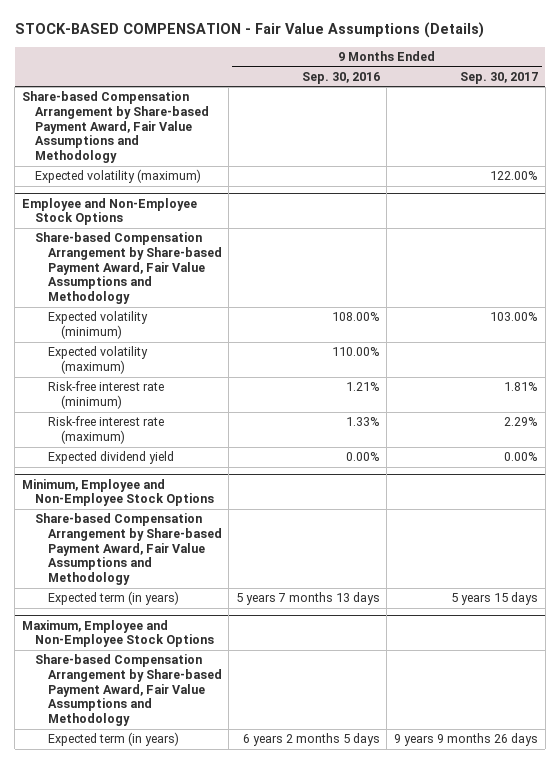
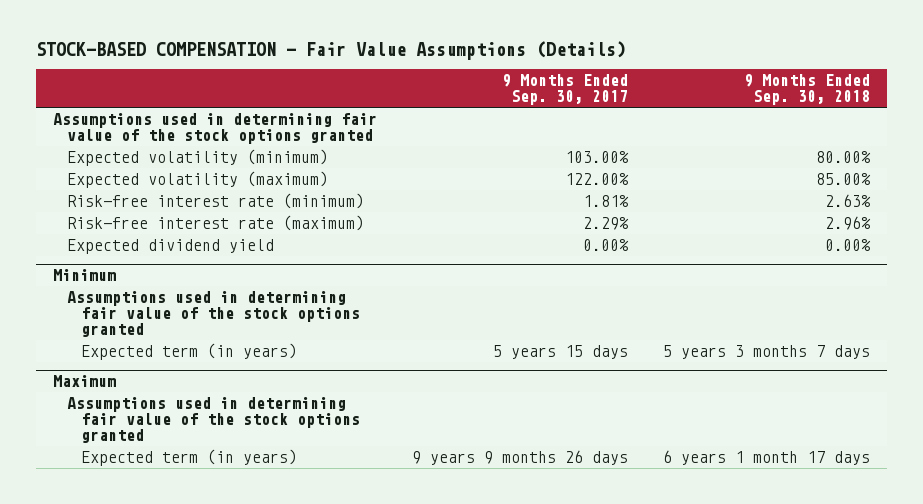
- | 9 Months Ended Sep. 30, 2016 | 9 Months Ended Sep. 30, 2017
+ | 9 Months Ended Sep. 30, 2017 | 9 Months Ended Sep. 30, 2018
- Share-based Compensation Arrangement by Share-based Payment Award, Fair Value Assumptions and Methodology
- Employee and Non-Employee Stock Options
- Share-based Compensation Arrangement by Share-based Payment Award, Fair Value Assumptions and Methodology
+ Assumptions used in determining fair value of the stock options granted
- Expected volatility (maximum) | 110.00% |
moved down: Expected volatility (maximum) | 122.00% | 85.00%
- Minimum, Employee and Non-Employee Stock Options
- Share-based Compensation Arrangement by Share-based Payment Award, Fair Value Assumptions and Methodology
+ Minimum
+ Assumptions used in determining fair value of the stock options granted
- Maximum, Employee and Non-Employee Stock Options
- Share-based Compensation Arrangement by Share-based Payment Award, Fair Value Assumptions and Methodology
+ Maximum
+ Assumptions used in determining fair value of the stock options granted

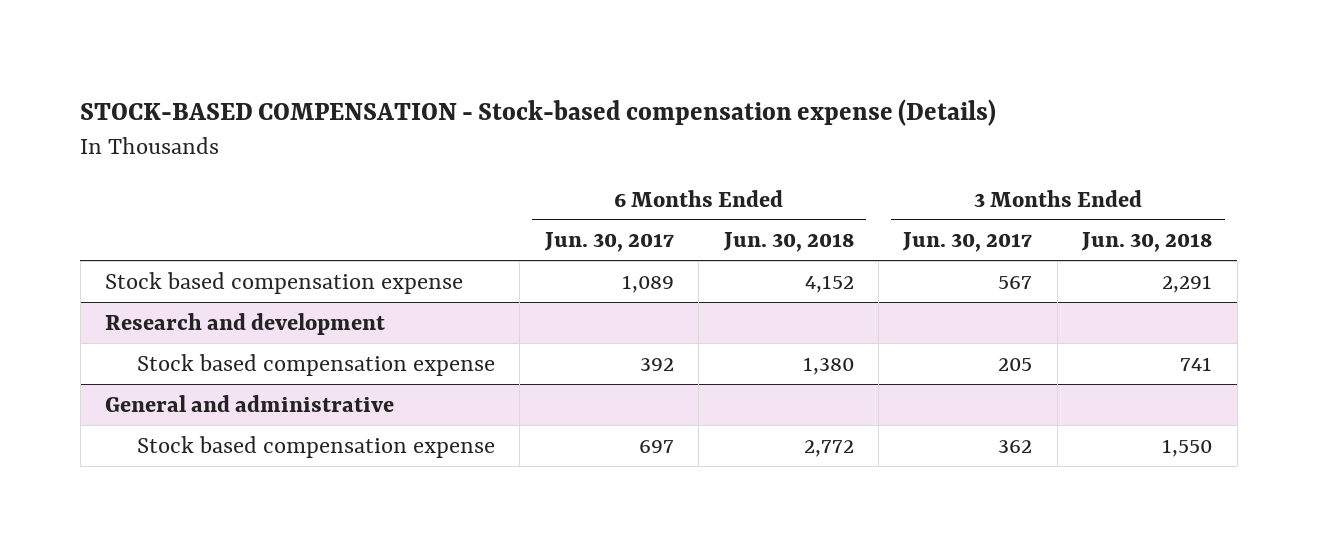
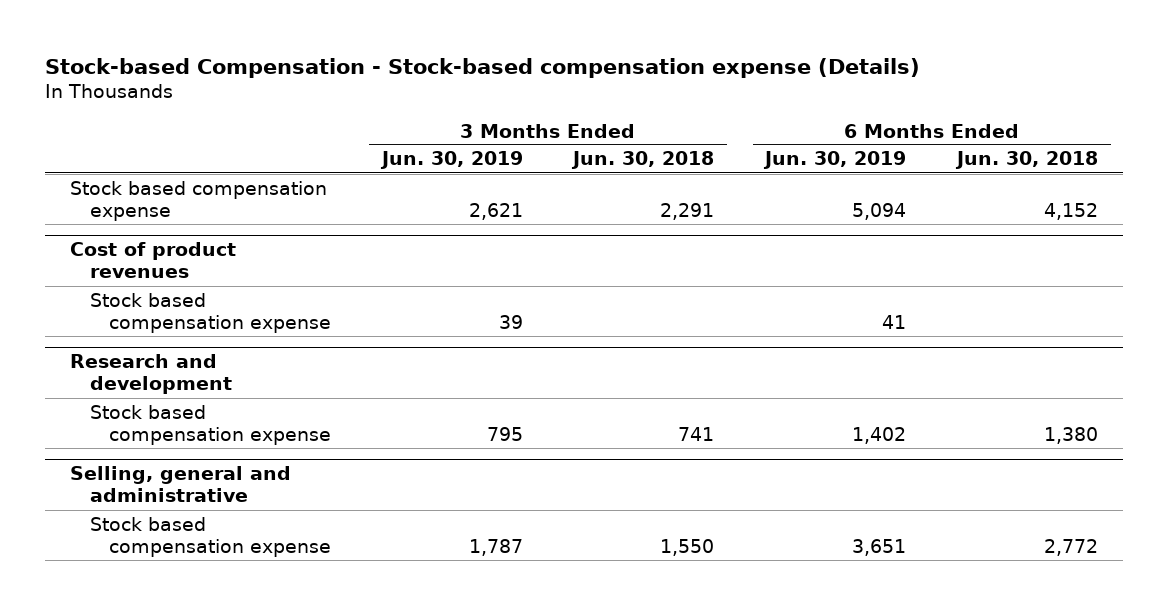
- STOCK-BASED COMPENSATION - Stock-based compensation expense (Details)
+ Stock-based Compensation - Stock-based compensation expense (Details)
- | 6 Months Ended Jun. 30, 2017 | 6 Months Ended Jun. 30, 2018 | 3 Months Ended Jun. 30, 2017 | 3 Months Ended Jun. 30, 2018
+ | 3 Months Ended Jun. 30, 2019 | 3 Months Ended Jun. 30, 2018 | 6 Months Ended Jun. 30, 2019 | 6 Months Ended Jun. 30, 2018
+ Cost of product revenues
+ Stock based compensation expense | 39 | | 41 |
- General and administrative
+ Selling, general and administrative

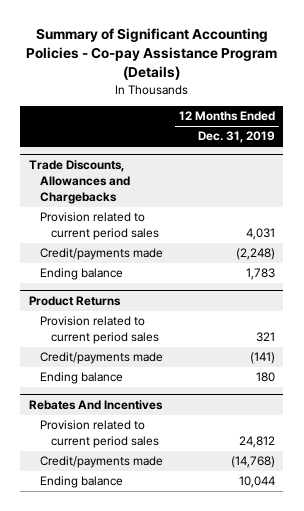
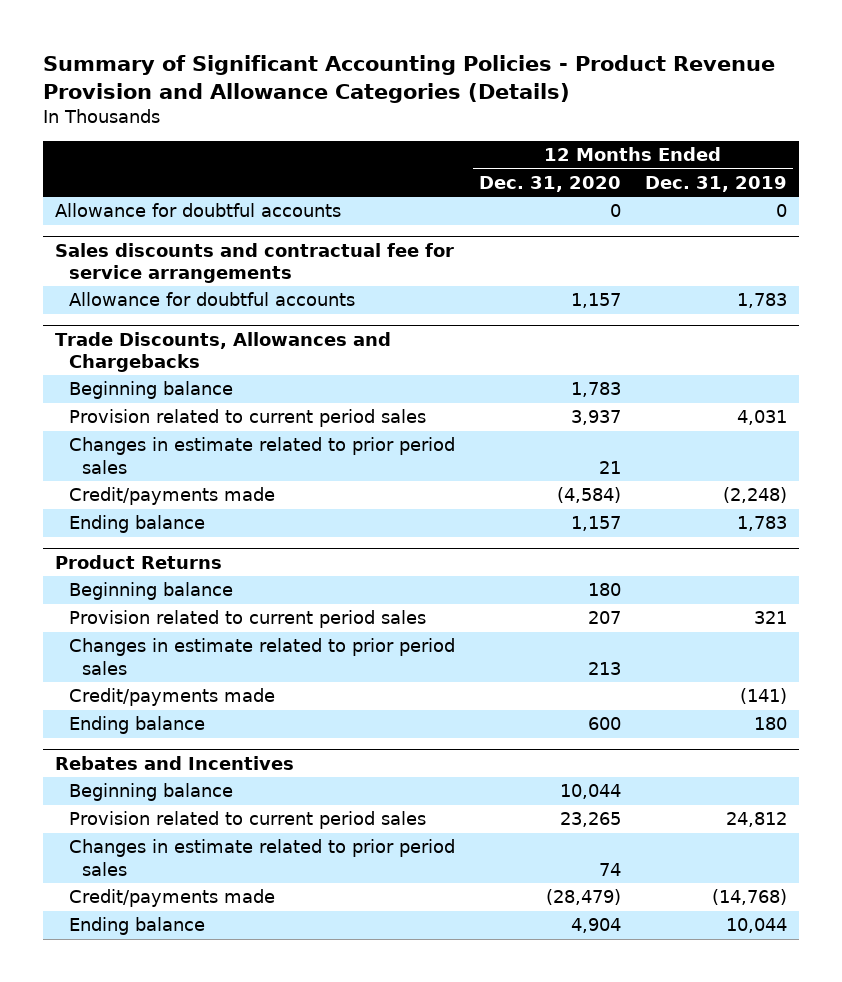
- Summary of Significant Accounting Policies - Co-pay Assistance Program (Details)
+ Summary of Significant Accounting Policies - Product Revenue Provision and Allowance Categories (Details)
- | 12 Months Ended Dec. 31, 2019
+ | 12 Months Ended Dec. 31, 2020 | 12 Months Ended Dec. 31, 2019
+ Allowance for doubtful accounts | 0 | 0
+ Sales discounts and contractual fee for service arrangements
+ Allowance for doubtful accounts | 1,157 | 1,783
@ Trade Discounts, Allowances and Chargebacks
+ Beginning balance | 1,783 |
+ Changes in estimate related to prior period sales | 21 |
@ Product Returns
+ Beginning balance | 180 |
+ Changes in estimate related to prior period sales | 213 |
- Rebates And Incentives
+ Rebates and Incentives
+ Beginning balance | 10,044 |
+ Changes in estimate related to prior period sales | 74 |

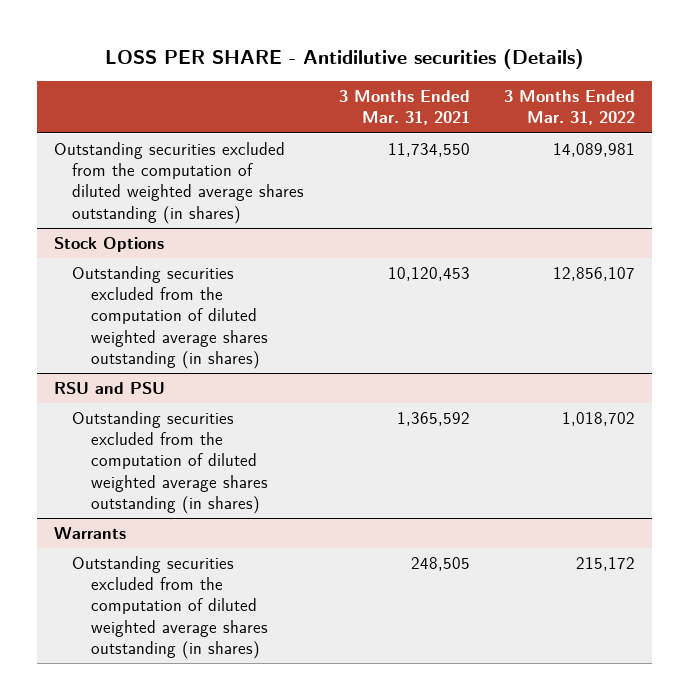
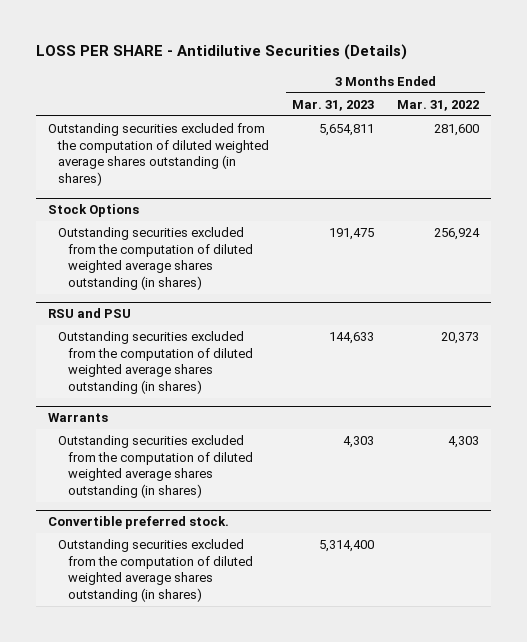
- LOSS PER SHARE - Antidilutive securities (Details)
+ LOSS PER SHARE - Antidilutive Securities (Details)
- | 3 Months Ended Mar. 31, 2021 | 3 Months Ended Mar. 31, 2022
+ | 3 Months Ended Mar. 31, 2023 | 3 Months Ended Mar. 31, 2022
- Outstanding securities excluded from the computation of diluted weighted average shares outstanding (in shares) | 11,734,550 | 14,089,981
+ Outstanding securities excluded from the computation of diluted weighted average shares outstanding (in shares) | 5,654,811 | 281,600
@ Stock Options
- Outstanding securities excluded from the computation of diluted weighted average shares outstanding (in shares) | 10,120,453 | 12,856,107
+ Outstanding securities excluded from the computation of diluted weighted average shares outstanding (in shares) | 191,475 | 256,924
@ RSU and PSU
- Outstanding securities excluded from the computation of diluted weighted average shares outstanding (in shares) | 1,365,592 | 1,018,702
+ Outstanding securities excluded from the computation of diluted weighted average shares outstanding (in shares) | 144,633 | 20,373
@ Warrants
- Outstanding securities excluded from the computation of diluted weighted average shares outstanding (in shares) | 248,505 | 215,172
+ Outstanding securities excluded from the computation of diluted weighted average shares outstanding (in shares) | 4,303 | 4,303
+ Convertible preferred stock.
+ Outstanding securities excluded from the computation of diluted weighted average shares outstanding (in shares) | 5,314,400 |

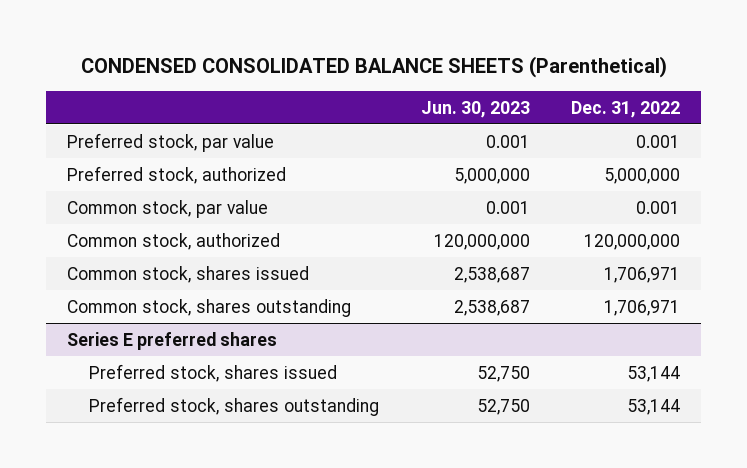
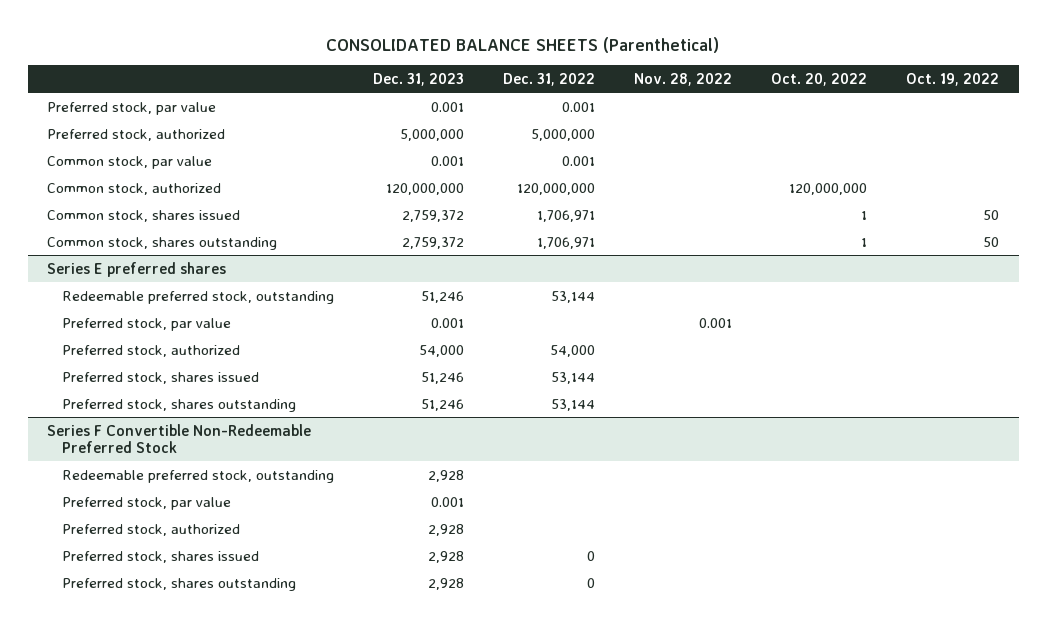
- CONDENSED CONSOLIDATED BALANCE SHEETS (Parenthetical)
+ CONSOLIDATED BALANCE SHEETS (Parenthetical)
- | Jun. 30, 2023 | Dec. 31, 2022
+ | Dec. 31, 2023 | Dec. 31, 2022 | Nov. 28, 2022 | Oct. 20, 2022 | Oct. 19, 2022
@ Series E preferred shares
+ Redeemable preferred stock, outstanding | 51,246 | 53,144 | | |
+ Preferred stock, par value | 0.001 | | 0.001 | |
+ Preferred stock, authorized | 54,000 | 54,000 | | |
+ Series F Convertible Non-Redeemable Preferred Stock
+ Redeemable preferred stock, outstanding | 2,928 | | | |
+ Preferred stock, par value | 0.001 | | | |
+ Preferred stock, authorized | 2,928 | | | |
+ Preferred stock, shares issued | 2,928 | 0 | | |
+ Preferred stock, shares outstanding | 2,928 | 0 | | |

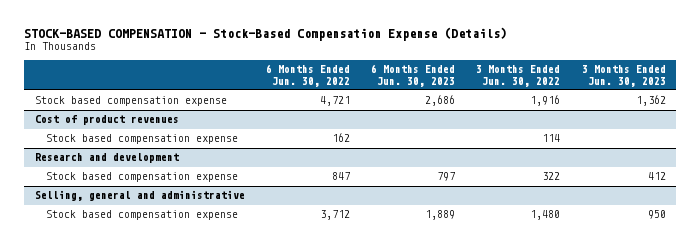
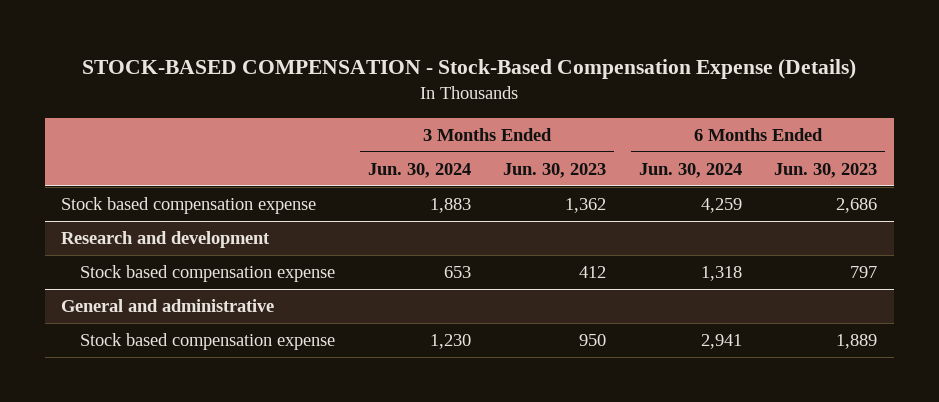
- | 6 Months Ended Jun. 30, 2022 | 6 Months Ended Jun. 30, 2023 | 3 Months Ended Jun. 30, 2022 | 3 Months Ended Jun. 30, 2023
+ | 3 Months Ended Jun. 30, 2024 | 3 Months Ended Jun. 30, 2023 | 6 Months Ended Jun. 30, 2024 | 6 Months Ended Jun. 30, 2023
- Cost of product revenues
- Stock based compensation expense | 162 | | 114 |
- Selling, general and administrative
+ General and administrative

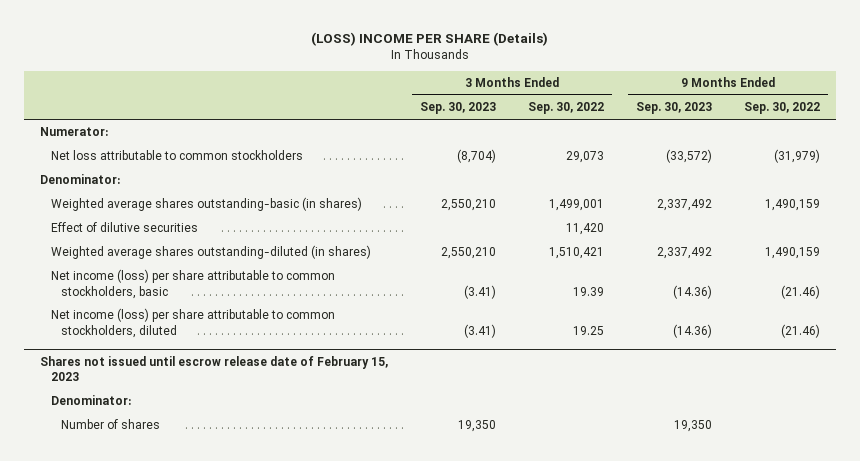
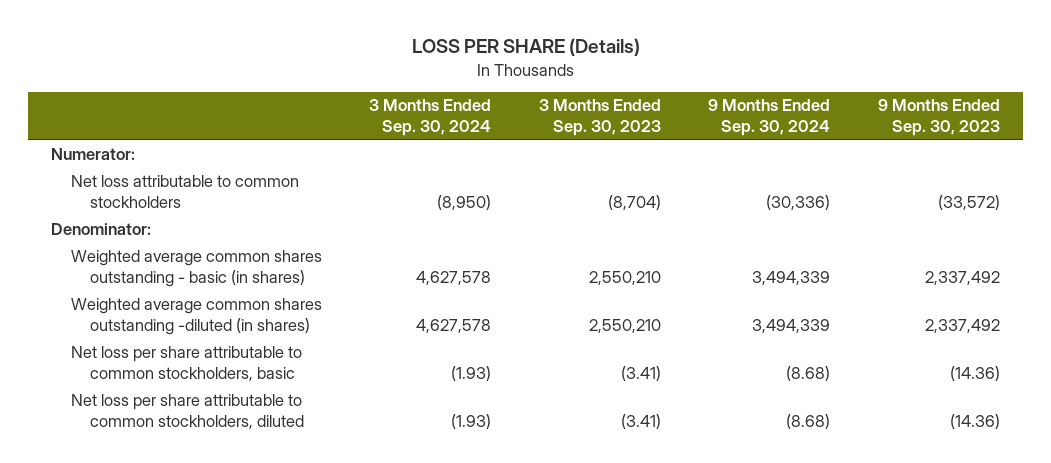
- (LOSS) INCOME PER SHARE (Details)
+ LOSS PER SHARE (Details)
- | 3 Months Ended Sep. 30, 2023 | 3 Months Ended Sep. 30, 2022 | 9 Months Ended Sep. 30, 2023 | 9 Months Ended Sep. 30, 2022
+ | 3 Months Ended Sep. 30, 2024 | 3 Months Ended Sep. 30, 2023 | 9 Months Ended Sep. 30, 2024 | 9 Months Ended Sep. 30, 2023
- Weighted average shares outstanding-basic (in shares) | 2,550,210 | 1,499,001 | 2,337,492 | 1,490,159
- Effect of dilutive securities | | 11,420 | |
- Weighted average shares outstanding-diluted (in shares) | 2,550,210 | 1,510,421 | 2,337,492 | 1,490,159
- Net income (loss) per share attributable to common stockholders, basic | (3.41) | 19.39 | (14.36) | (21.46)
- Net income (loss) per share attributable to common stockholders, diluted | (3.41) | 19.25 | (14.36) | (21.46)
- Shares not issued until escrow release date of February 15, 2023
- Denominator:
- Number of shares | 19,350 | | 19,350 |
+ Weighted average common shares outstanding - basic (in shares) | 4,627,578 | 2,550,210 | 3,494,339 | 2,337,492
+ Weighted average common shares outstanding -diluted (in shares) | 4,627,578 | 2,550,210 | 3,494,339 | 2,337,492
+ Net loss per share attributable to common stockholders, basic | (1.93) | (3.41) | (8.68) | (14.36)
+ Net loss per share attributable to common stockholders, diluted | (1.93) | (3.41) | (8.68) | (14.36)

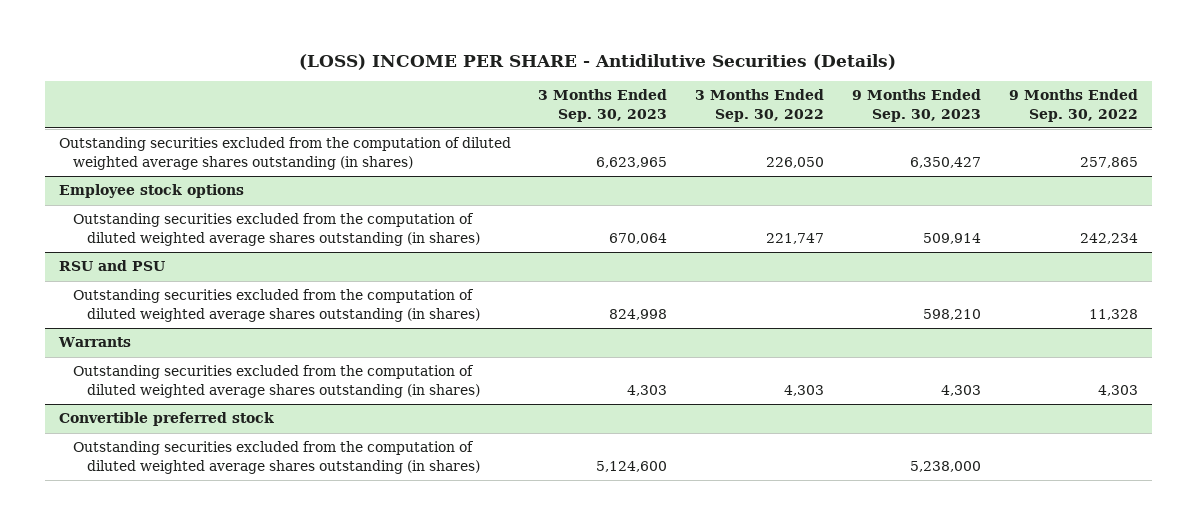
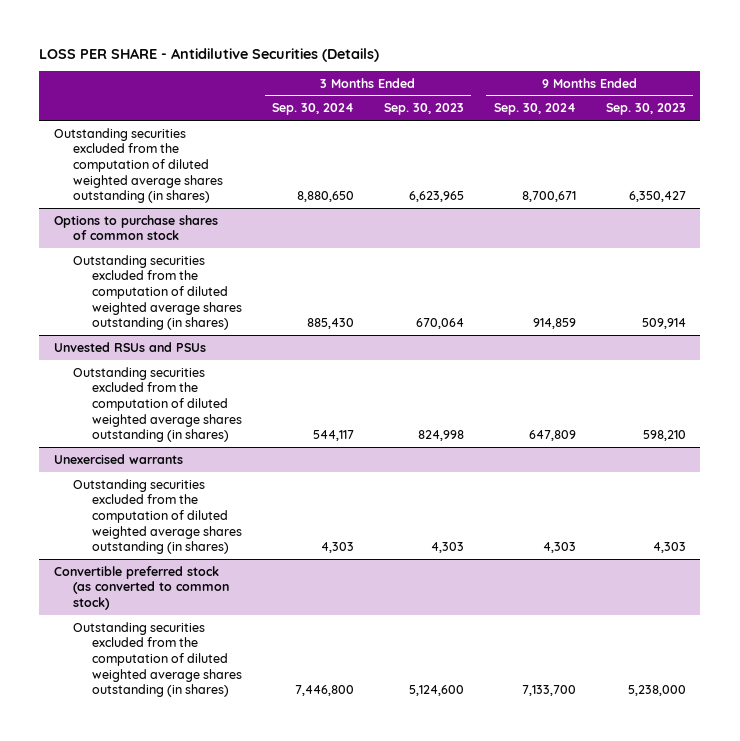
- (LOSS) INCOME PER SHARE - Antidilutive Securities (Details)
+ LOSS PER SHARE - Antidilutive Securities (Details)
- | 3 Months Ended Sep. 30, 2023 | 3 Months Ended Sep. 30, 2022 | 9 Months Ended Sep. 30, 2023 | 9 Months Ended Sep. 30, 2022
+ | 3 Months Ended Sep. 30, 2024 | 3 Months Ended Sep. 30, 2023 | 9 Months Ended Sep. 30, 2024 | 9 Months Ended Sep. 30, 2023
- Employee stock options
+ Options to purchase shares of common stock
- RSU and PSU
+ Unvested RSUs and PSUs
- Warrants
+ Unexercised warrants
- Convertible preferred stock
+ Convertible preferred stock (as converted to common stock)

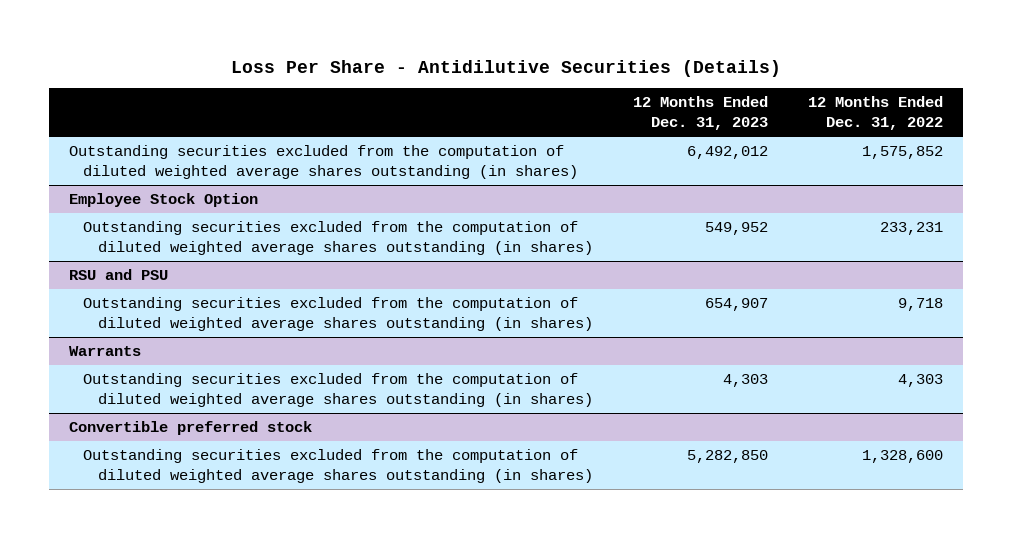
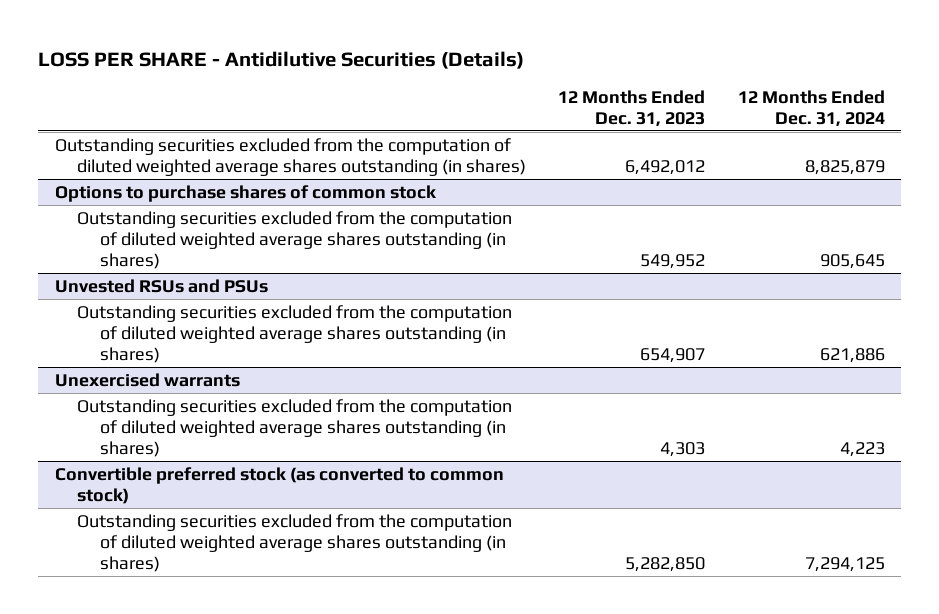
- Loss Per Share - Antidilutive Securities (Details)
+ LOSS PER SHARE - Antidilutive Securities (Details)
- | 12 Months Ended Dec. 31, 2023 | 12 Months Ended Dec. 31, 2022
+ | 12 Months Ended Dec. 31, 2023 | 12 Months Ended Dec. 31, 2024
- Employee Stock Option
+ Options to purchase shares of common stock
- RSU and PSU
+ Unvested RSUs and PSUs
- Warrants
+ Unexercised warrants
- Convertible preferred stock
+ Convertible preferred stock (as converted to common stock)

